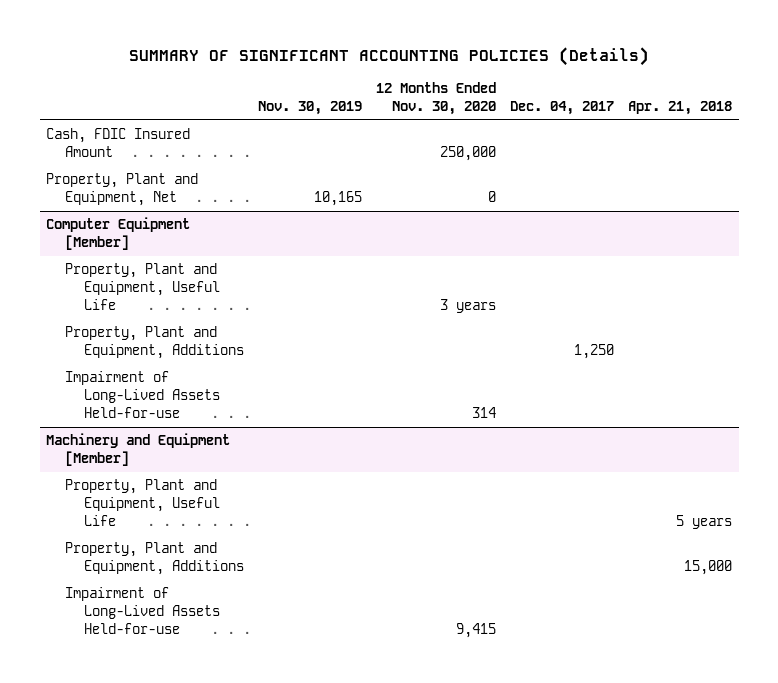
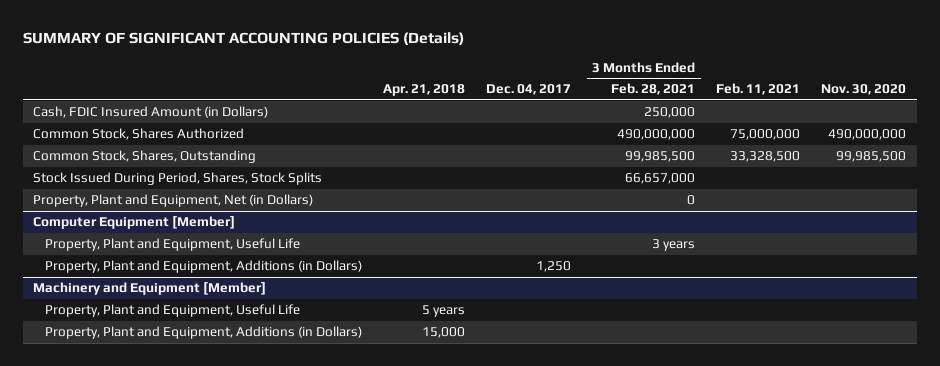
- | Nov. 30, 2019 | 12 Months Ended Nov. 30, 2020 | Dec. 04, 2017 | Apr. 21, 2018
+ | Apr. 21, 2018 | Dec. 04, 2017 | 3 Months Ended Feb. 28, 2021 | Feb. 11, 2021 | Nov. 30, 2020
- Cash, FDIC Insured Amount | | 250,000 | |
- Property, Plant and Equipment, Net | 10,165 | 0 | |
+ Cash, FDIC Insured Amount (in Dollars) | | | 250,000 | |
+ Common Stock, Shares Authorized | | | 490,000,000 | 75,000,000 | 490,000,000
+ Common Stock, Shares, Outstanding | | | 99,985,500 | 33,328,500 | 99,985,500
+ Stock Issued During Period, Shares, Stock Splits | | | 66,657,000 | |
+ Property, Plant and Equipment, Net (in Dollars) | | | 0 | |
@ Computer Equipment [Member]
- Property, Plant and Equipment, Additions | | | 1,250 |
- Impairment of Long-Lived Assets Held-for-use | | 314 | |
+ Property, Plant and Equipment, Additions (in Dollars) | | 1,250 | | |
@ Machinery and Equipment [Member]
- Property, Plant and Equipment, Additions | | | | 15,000
- Impairment of Long-Lived Assets Held-for-use | | 9,415 | |
+ Property, Plant and Equipment, Additions (in Dollars) | 15,000 | | | |

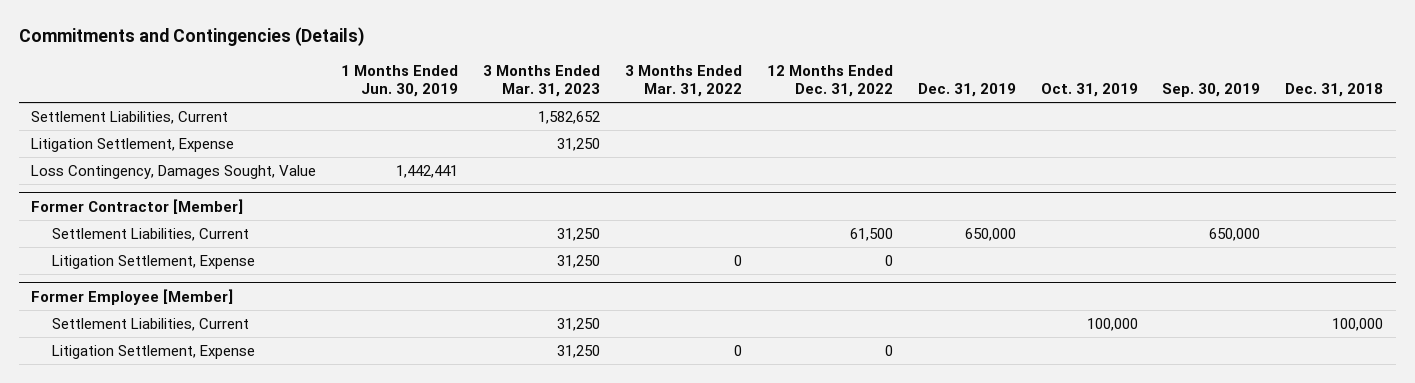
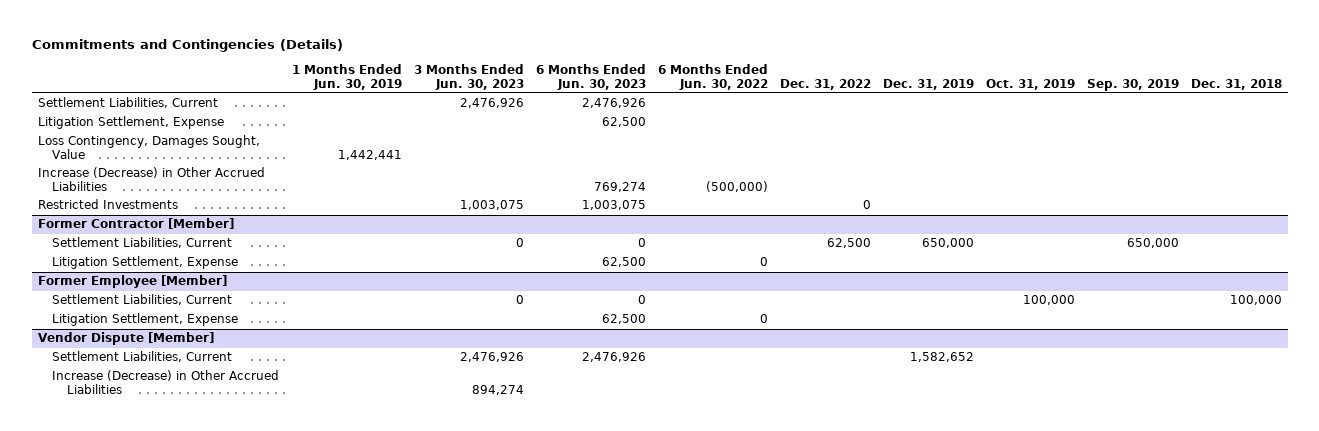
- | 1 Months Ended Jun. 30, 2019 | 3 Months Ended Mar. 31, 2023 | 3 Months Ended Mar. 31, 2022 | 12 Months Ended Dec. 31, 2022 | Dec. 31, 2019 | Oct. 31, 2019 | Sep. 30, 2019 | Dec. 31, 2018
+ | 1 Months Ended Jun. 30, 2019 | 3 Months Ended Jun. 30, 2023 | 6 Months Ended Jun. 30, 2023 | 6 Months Ended Jun. 30, 2022 | Dec. 31, 2022 | Dec. 31, 2019 | Oct. 31, 2019 | Sep. 30, 2019 | Dec. 31, 2018
+ Increase (Decrease) in Other Accrued Liabilities | | | 769,274 | (500,000) | | | | |
+ Restricted Investments | | 1,003,075 | 1,003,075 | | 0 | | | |
+ Vendor Dispute [Member]
+ Settlement Liabilities, Current | | 2,476,926 | 2,476,926 | | | 1,582,652 | | |
+ Increase (Decrease) in Other Accrued Liabilities | | 894,274 | | | | | | |

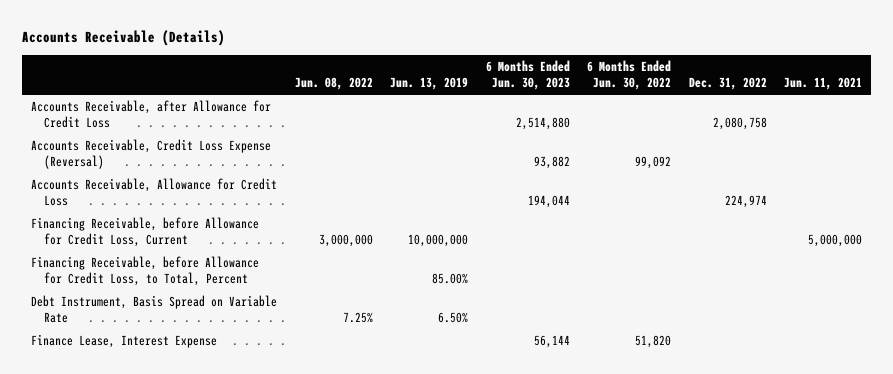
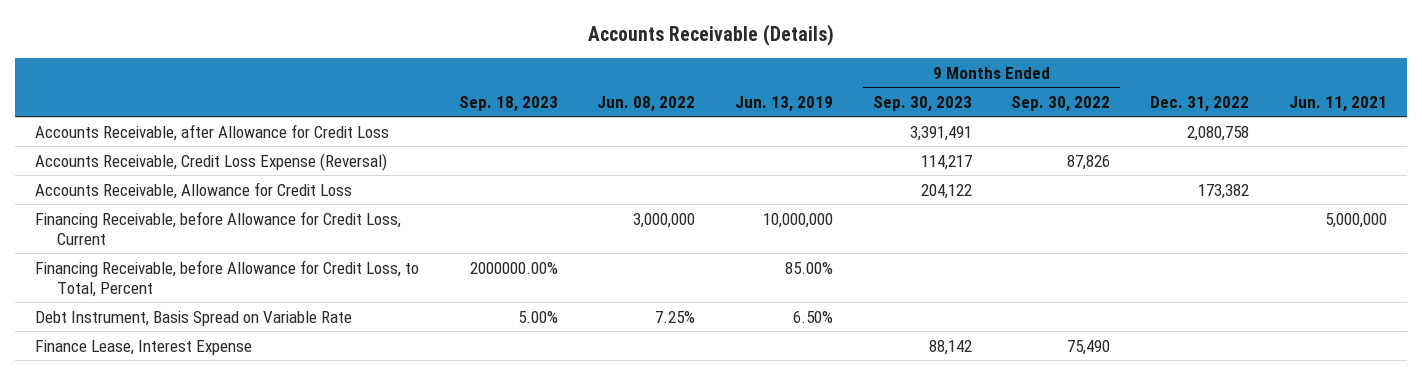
- | Jun. 08, 2022 | Jun. 13, 2019 | 6 Months Ended Jun. 30, 2023 | 6 Months Ended Jun. 30, 2022 | Dec. 31, 2022 | Jun. 11, 2021
+ | Sep. 18, 2023 | Jun. 08, 2022 | Jun. 13, 2019 | 9 Months Ended Sep. 30, 2023 | 9 Months Ended Sep. 30, 2022 | Dec. 31, 2022 | Jun. 11, 2021
- Accounts Receivable, Allowance for Credit Loss | | | 194,044 | | 224,974 |
+ Accounts Receivable, Allowance for Credit Loss | | | | 204,122 | | 173,382 |

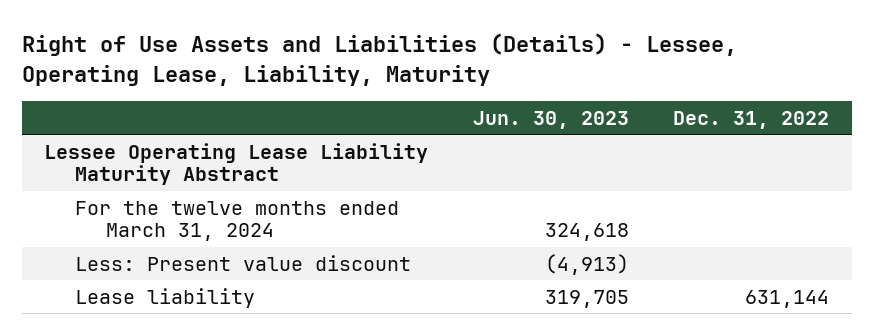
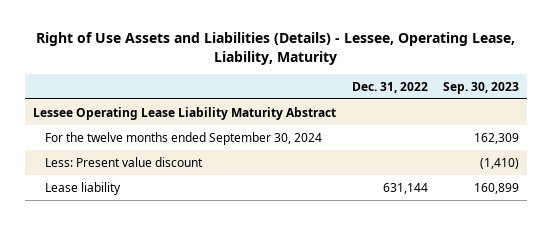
- | Jun. 30, 2023 | Dec. 31, 2022
+ | Dec. 31, 2022 | Sep. 30, 2023
- For the twelve months ended March 31, 2024 | 324,618 |
+ For the twelve months ended September 30, 2024 | | 162,309

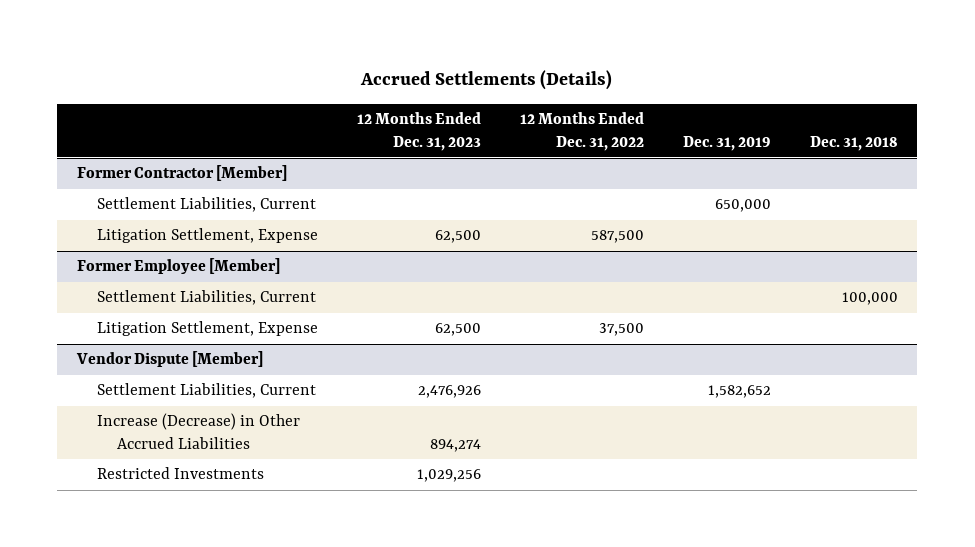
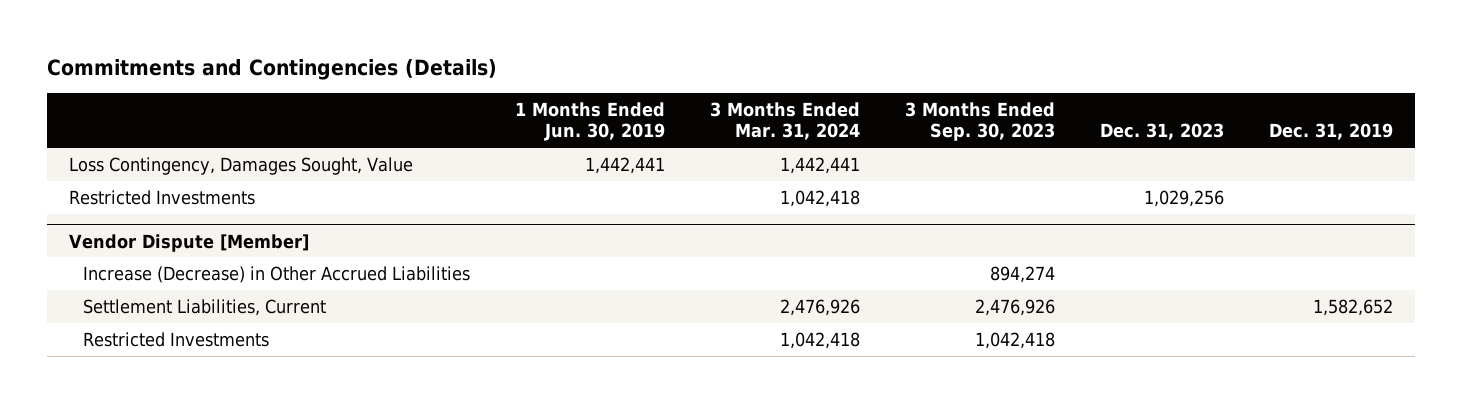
- Accrued Settlements (Details)
+ Commitments and Contingencies (Details)
- | 12 Months Ended Dec. 31, 2023 | 12 Months Ended Dec. 31, 2022 | Dec. 31, 2019 | Dec. 31, 2018
+ | 1 Months Ended Jun. 30, 2019 | 3 Months Ended Mar. 31, 2024 | 3 Months Ended Sep. 30, 2023 | Dec. 31, 2023 | Dec. 31, 2019
- Former Contractor [Member]
- Settlement Liabilities, Current | | | 650,000 |
- Litigation Settlement, Expense | 62,500 | 587,500 | |
- Former Employee [Member]
- Settlement Liabilities, Current | | | | 100,000
- Litigation Settlement, Expense | 62,500 | 37,500 | |
+ Loss Contingency, Damages Sought, Value | 1,442,441 | 1,442,441 | | |
+ Restricted Investments | | 1,042,418 | | 1,029,256 |
@ Vendor Dispute [Member]
moved down: Settlement Liabilities, Current | | 2,476,926 | 2,476,926 | | 1,582,652

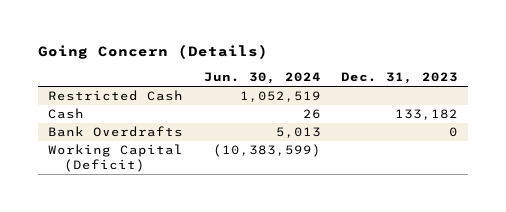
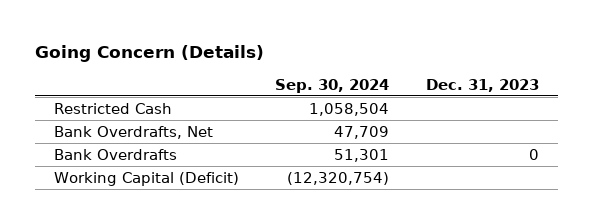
- | Jun. 30, 2024 | Dec. 31, 2023
+ | Sep. 30, 2024 | Dec. 31, 2023
- Cash | 26 | 133,182
+ Bank Overdrafts, Net | 47,709 |

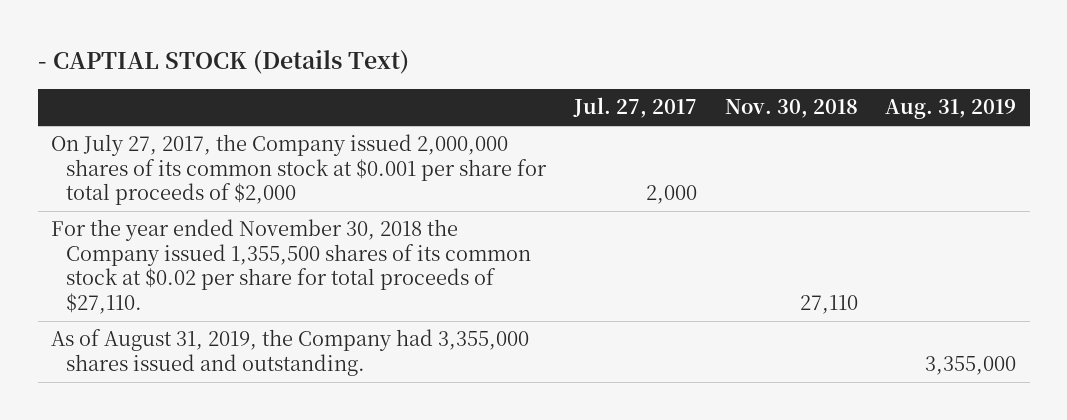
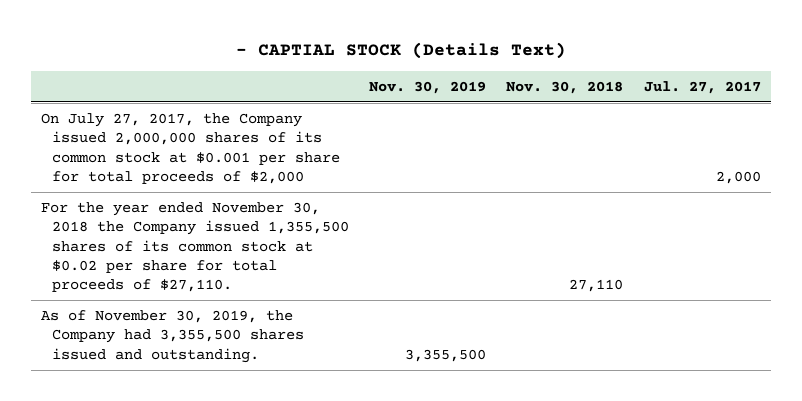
- | Jul. 27, 2017 | Nov. 30, 2018 | Aug. 31, 2019
+ | Nov. 30, 2019 | Nov. 30, 2018 | Jul. 27, 2017
- As of August 31, 2019, the Company had 3,355,000 shares issued and outstanding. | | | 3,355,000
+ As of November 30, 2019, the Company had 3,355,500 shares issued and outstanding. | 3,355,500 | |

